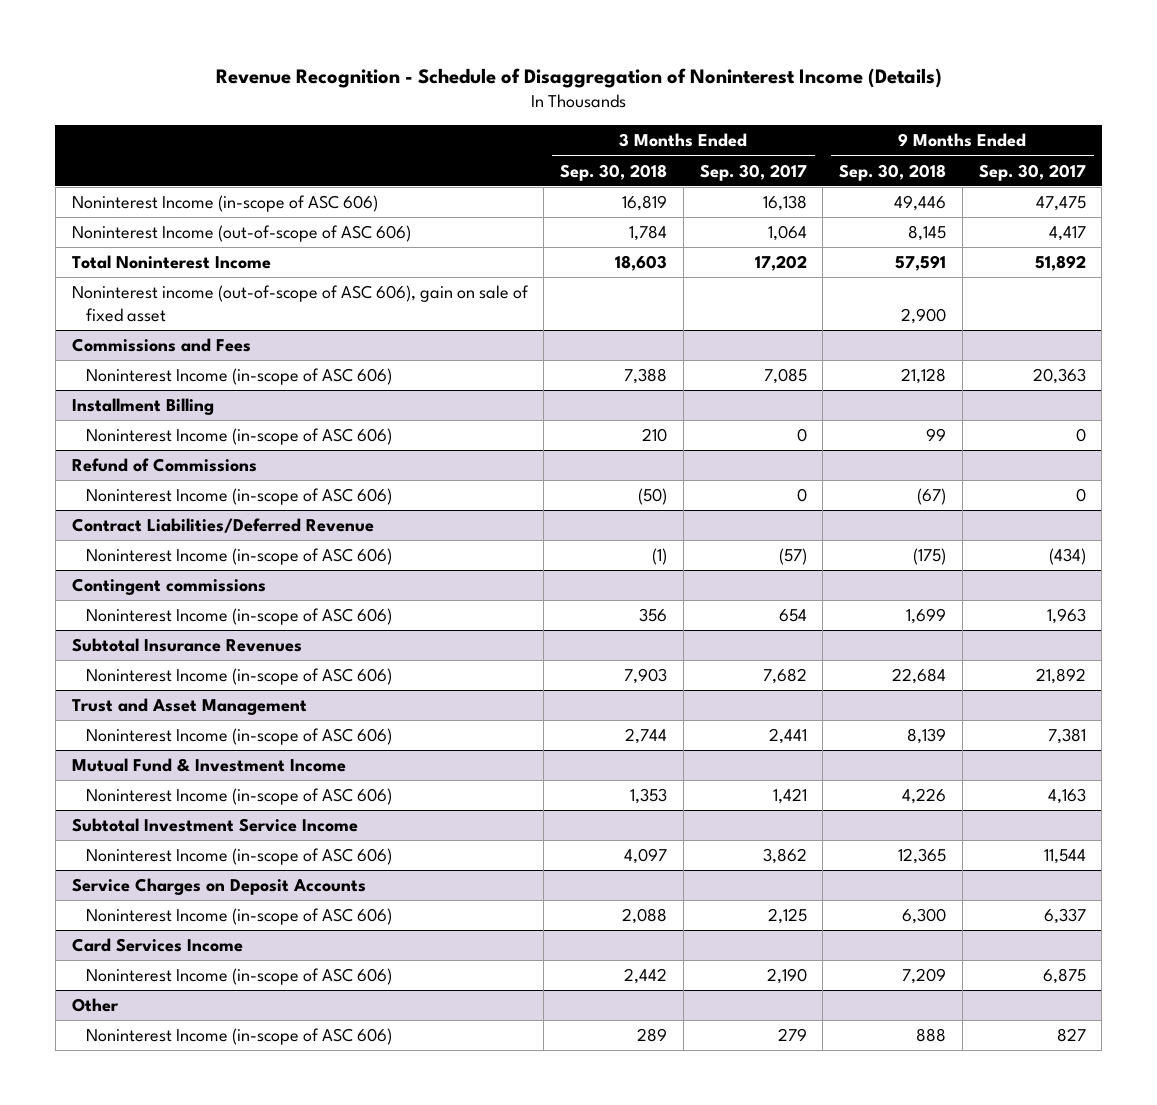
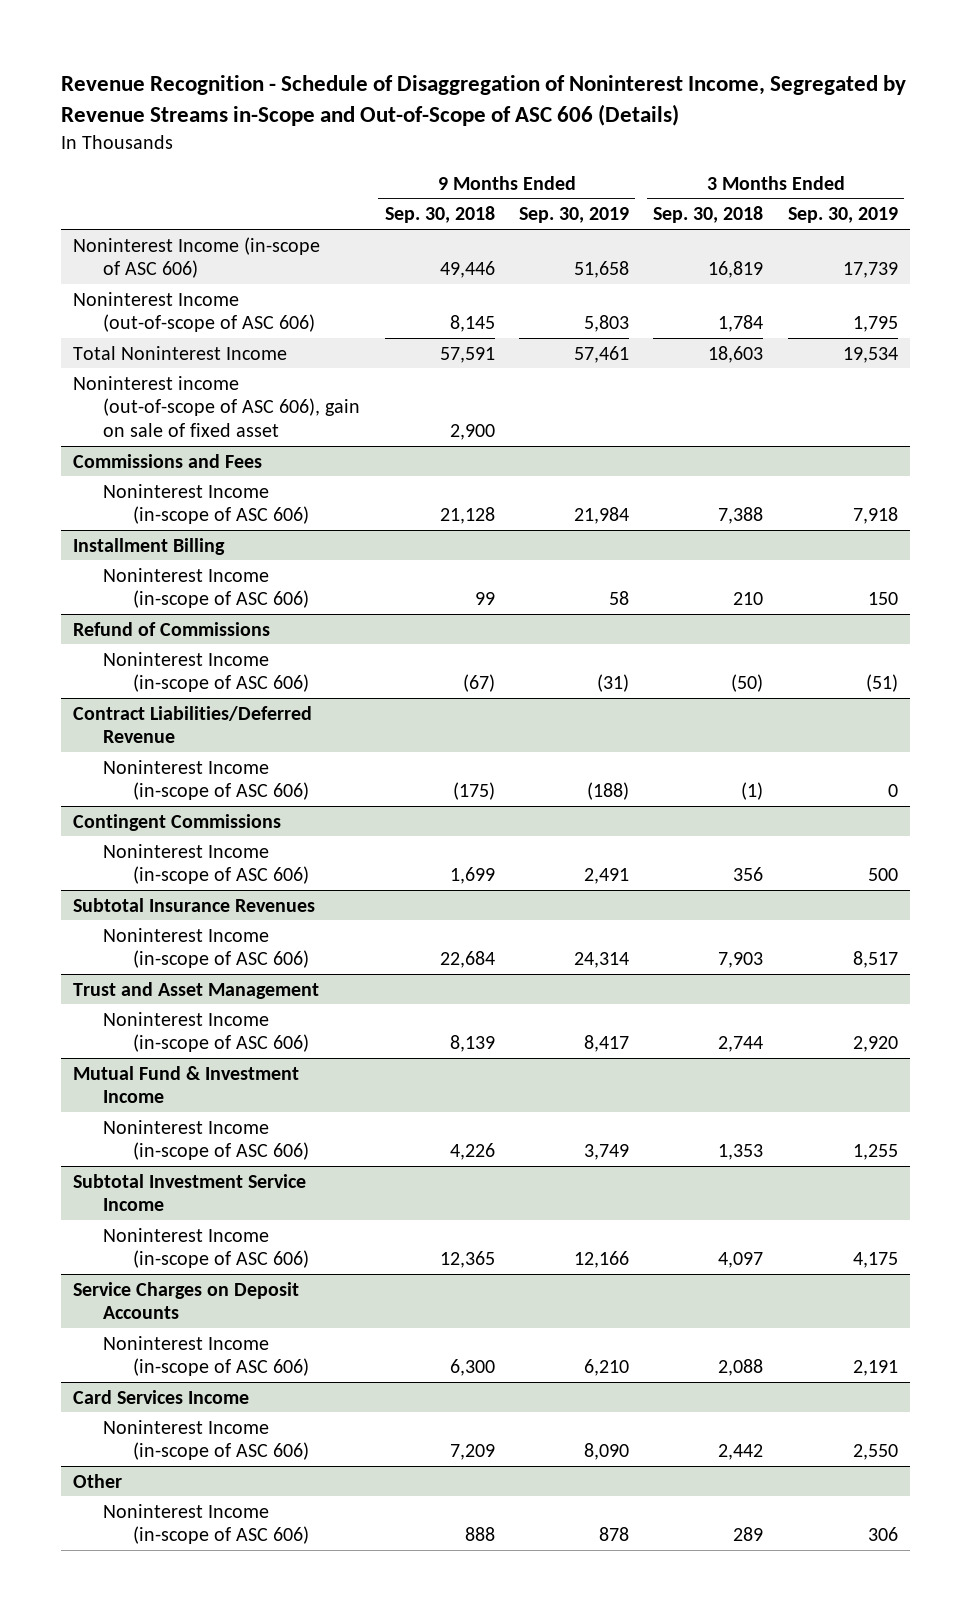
- Revenue Recognition - Schedule of Disaggregation of Noninterest Income (Details)
+ Revenue Recognition - Schedule of Disaggregation of Noninterest Income, Segregated by Revenue Streams in-Scope and Out-of-Scope of ASC 606 (Details)
- | 3 Months Ended Sep. 30, 2018 | 3 Months Ended Sep. 30, 2017 | 9 Months Ended Sep. 30, 2018 | 9 Months Ended Sep. 30, 2017
+ | 9 Months Ended Sep. 30, 2018 | 9 Months Ended Sep. 30, 2019 | 3 Months Ended Sep. 30, 2018 | 3 Months Ended Sep. 30, 2019
- Contingent commissions
+ Contingent Commissions

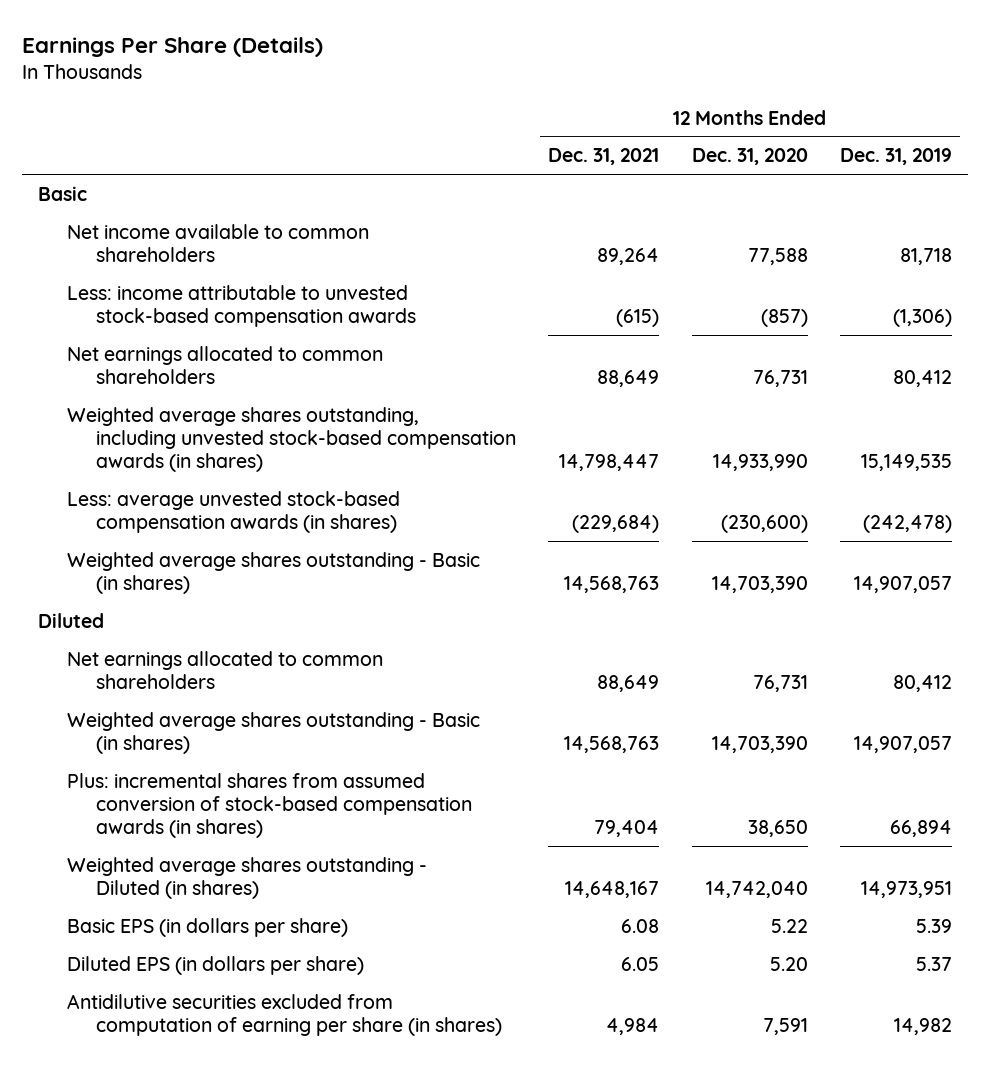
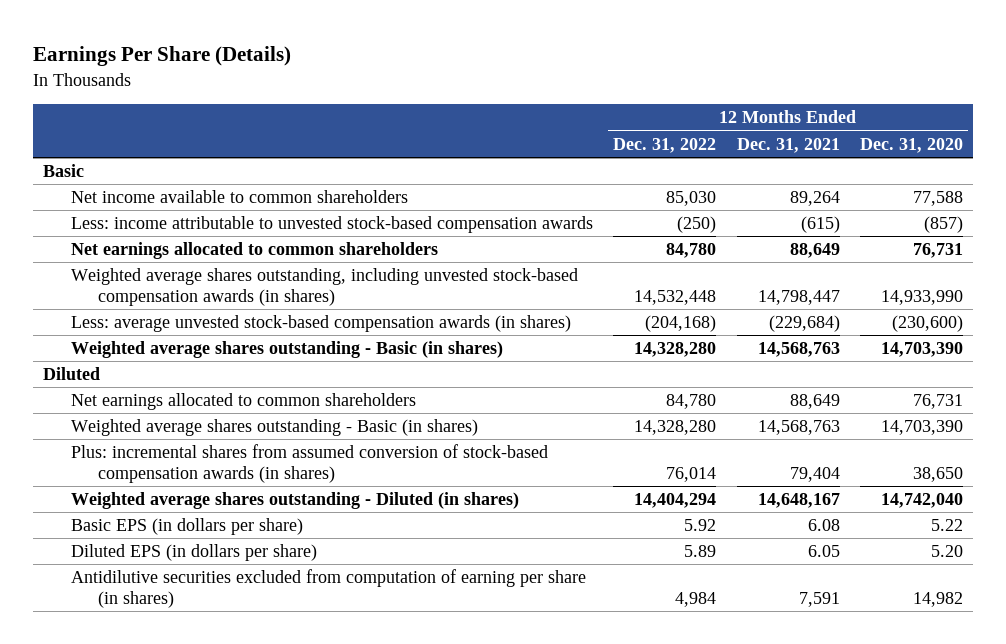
- | 12 Months Ended Dec. 31, 2021 | 12 Months Ended Dec. 31, 2020 | 12 Months Ended Dec. 31, 2019
+ | 12 Months Ended Dec. 31, 2022 | 12 Months Ended Dec. 31, 2021 | 12 Months Ended Dec. 31, 2020
- Antidilutive securities excluded from computation of earning per share (in shares) | 4,984 | 7,591 | 14,982
+ Antidilutive securities excluded from computation of earning per share (in shares) | 4,984 | 7,591 | 14,982

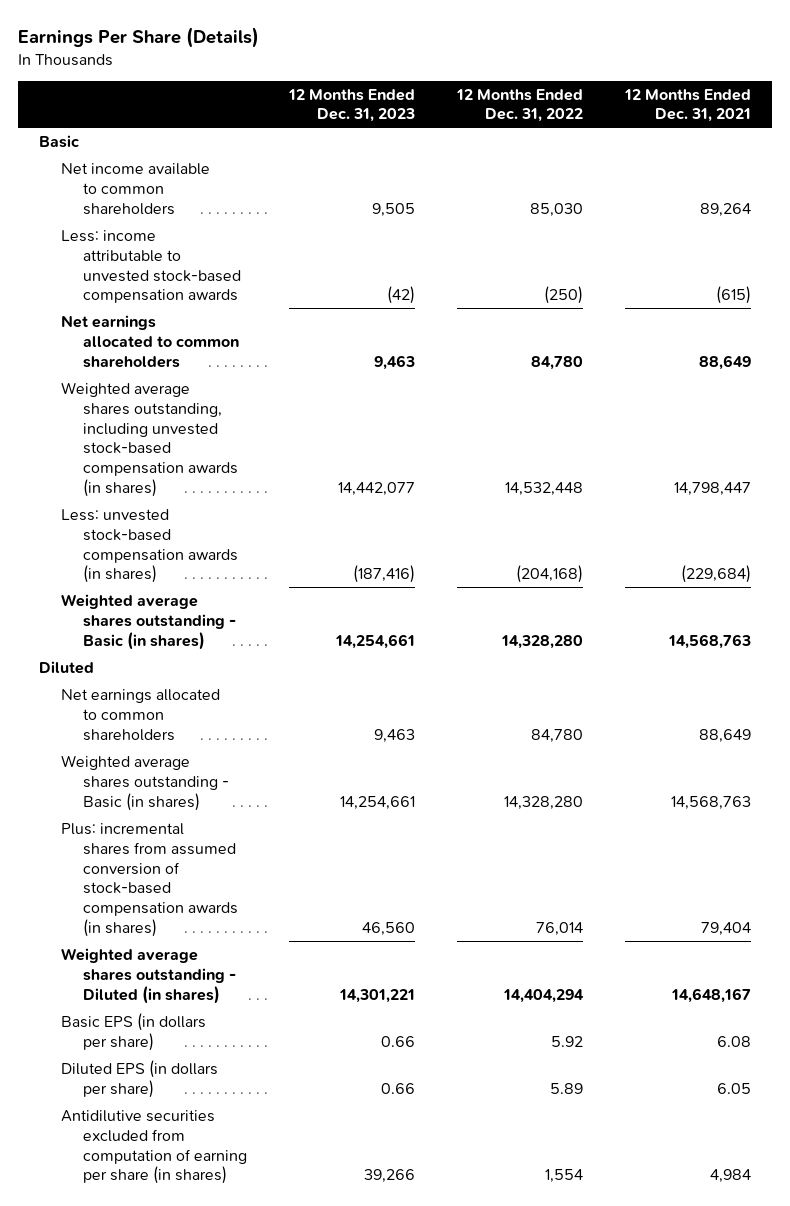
- | 12 Months Ended Dec. 31, 2022 | 12 Months Ended Dec. 31, 2021 | 12 Months Ended Dec. 31, 2020
+ | 12 Months Ended Dec. 31, 2023 | 12 Months Ended Dec. 31, 2022 | 12 Months Ended Dec. 31, 2021
- Less: average unvested stock-based compensation awards (in shares) | (204,168) | (229,684) | (230,600)
+ Less: unvested stock-based compensation awards (in shares) | (187,416) | (204,168) | (229,684)
- Antidilutive securities excluded from computation of earning per share (in shares) | 4,984 | 7,591 | 14,982
+ Antidilutive securities excluded from computation of earning per share (in shares) | 39,266 | 1,554 | 4,984

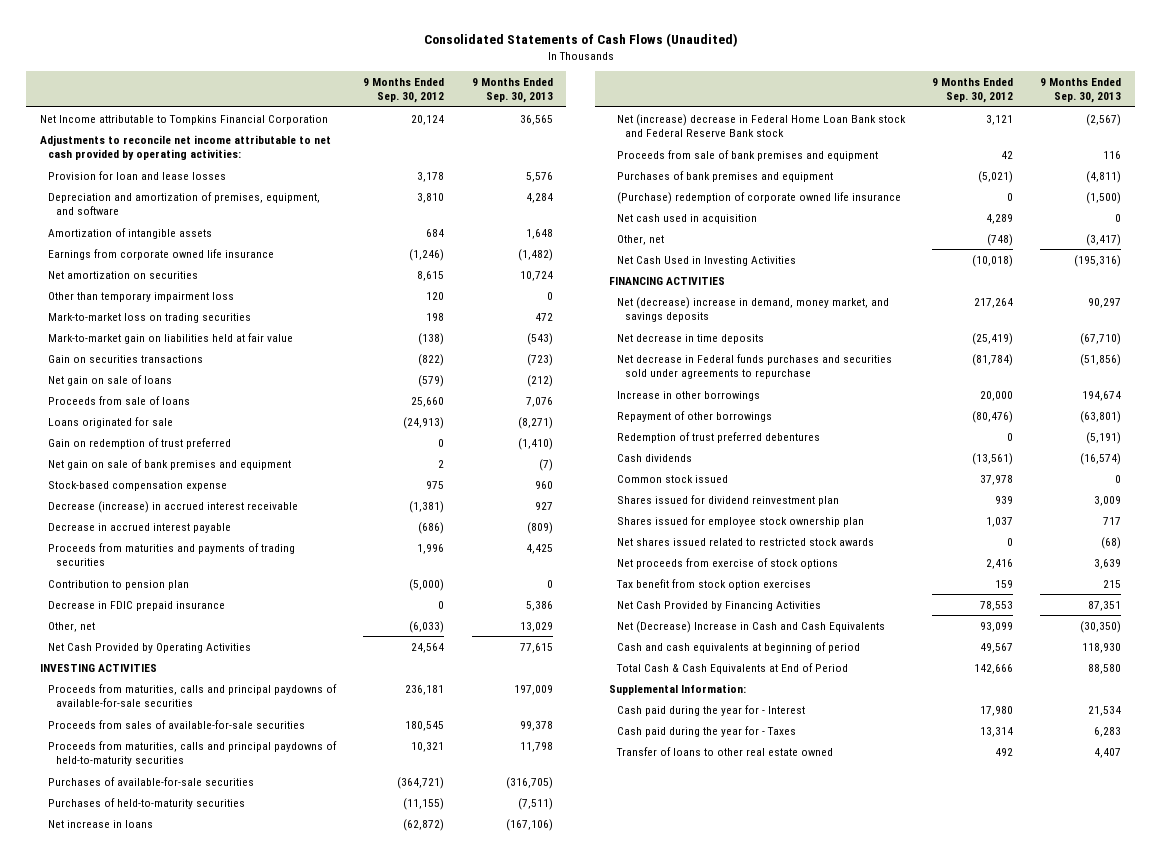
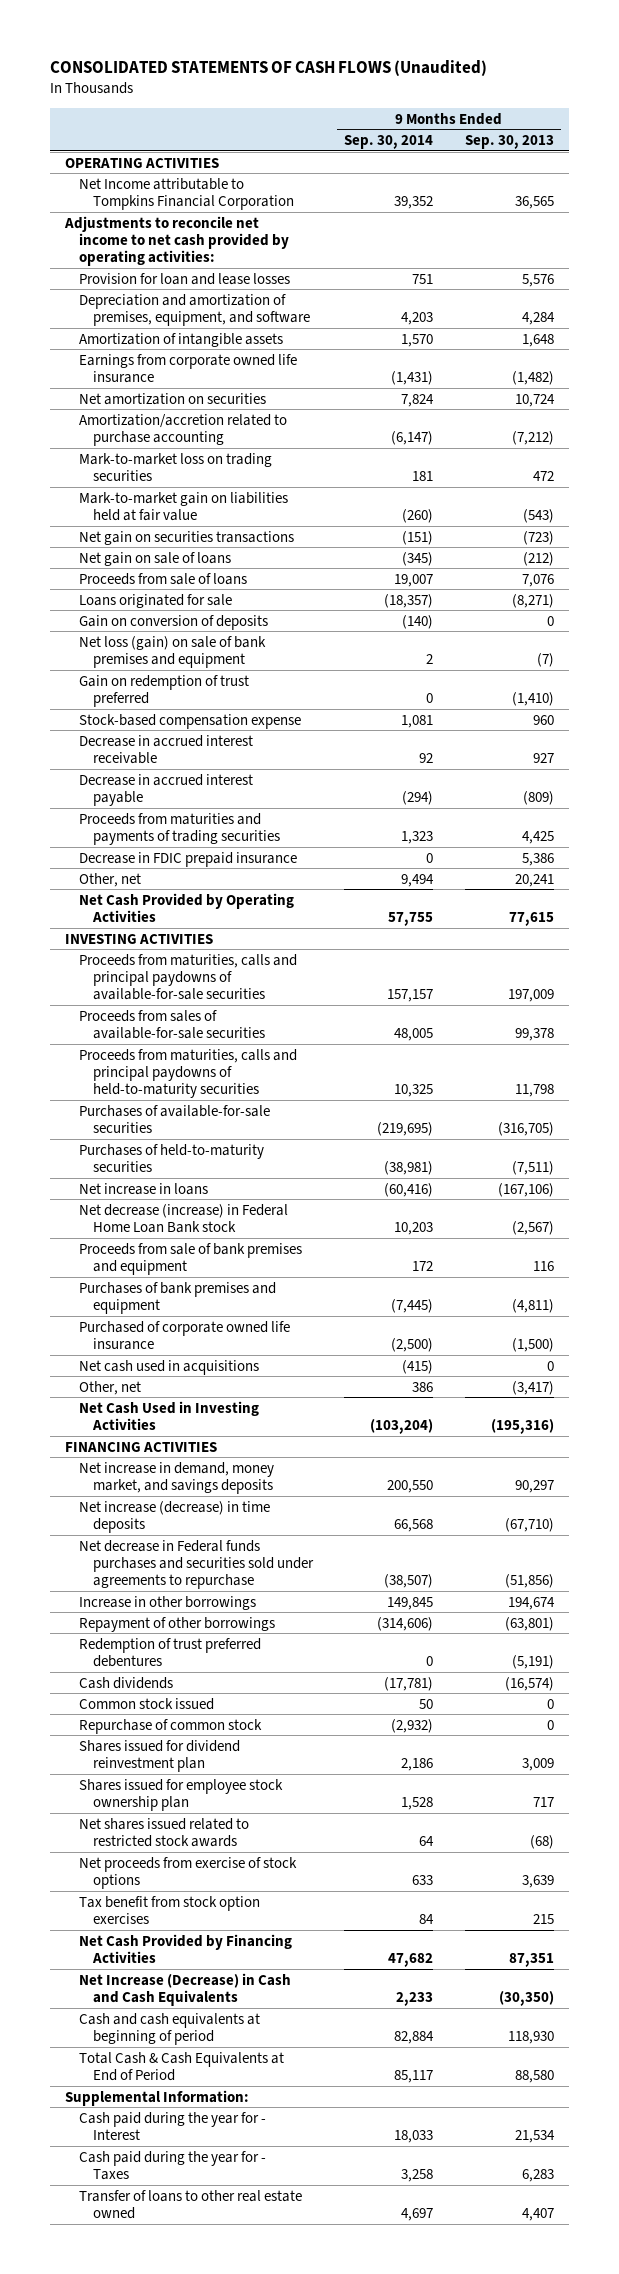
- Consolidated Statements of Cash Flows (Unaudited)
+ CONSOLIDATED STATEMENTS OF CASH FLOWS (Unaudited)
- | 9 Months Ended Sep. 30, 2012 | 9 Months Ended Sep. 30, 2013
+ | 9 Months Ended Sep. 30, 2014 | 9 Months Ended Sep. 30, 2013
+ OPERATING ACTIVITIES
- Adjustments to reconcile net income attributable to net cash provided by operating activities:
+ Adjustments to reconcile net income to net cash provided by operating activities:
- Other than temporary impairment loss | 120 | 0
+ Amortization/accretion related to purchase accounting | (6,147) | (7,212)
- Gain on securities transactions | (822) | (723)
+ Net gain on securities transactions | (151) | (723)
+ Gain on conversion of deposits | (140) | 0
+ Net loss (gain) on sale of bank premises and equipment | 2 | (7)
- Net gain on sale of bank premises and equipment | 2 | (7)
- Decrease (increase) in accrued interest receivable | (1,381) | 927
+ Decrease in accrued interest receivable | 92 | 927
- Contribution to pension plan | (5,000) | 0
- Other, net | (6,033) | 13,029
+ Other, net | 9,494 | 20,241
- Net (increase) decrease in Federal Home Loan Bank stock and Federal Reserve Bank stock | 3,121 | (2,567)
+ Net decrease (increase) in Federal Home Loan Bank stock | 10,203 | (2,567)
- (Purchase) redemption of corporate owned life insurance | 0 | (1,500)
- Net cash used in acquisition | 4,289 | 0
+ Purchased of corporate owned life insurance | (2,500) | (1,500)
+ Net cash used in acquisitions | (415) | 0
- Net (decrease) increase in demand, money market, and savings deposits | 217,264 | 90,297
- Net decrease in time deposits | (25,419) | (67,710)
+ Net increase in demand, money market, and savings deposits | 200,550 | 90,297
+ Net increase (decrease) in time deposits | 66,568 | (67,710)
+ Repurchase of common stock | (2,932) | 0
- Net (Decrease) Increase in Cash and Cash Equivalents | 93,099 | (30,350)
+ Net Increase (Decrease) in Cash and Cash Equivalents | 2,233 | (30,350)

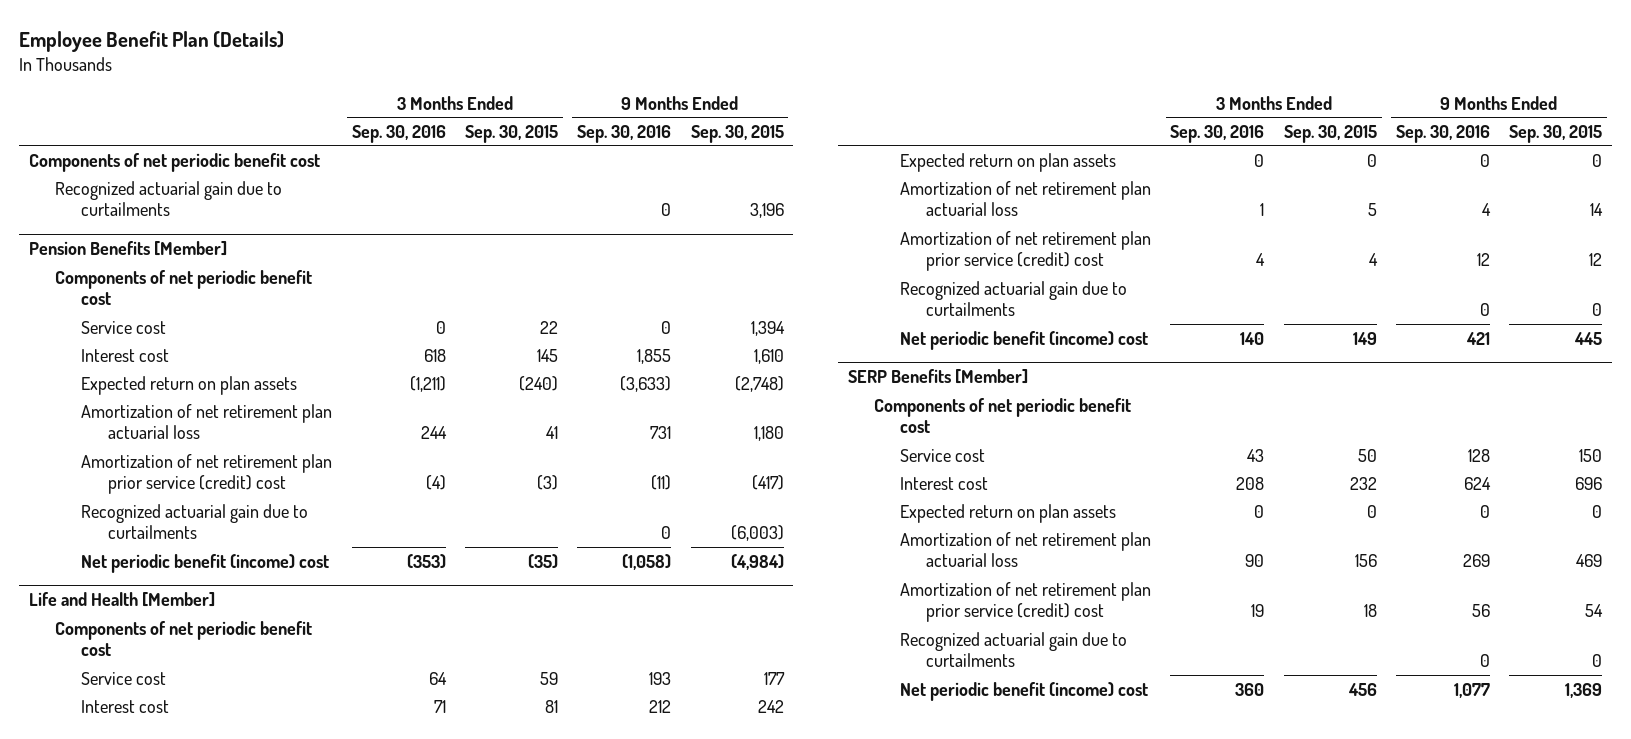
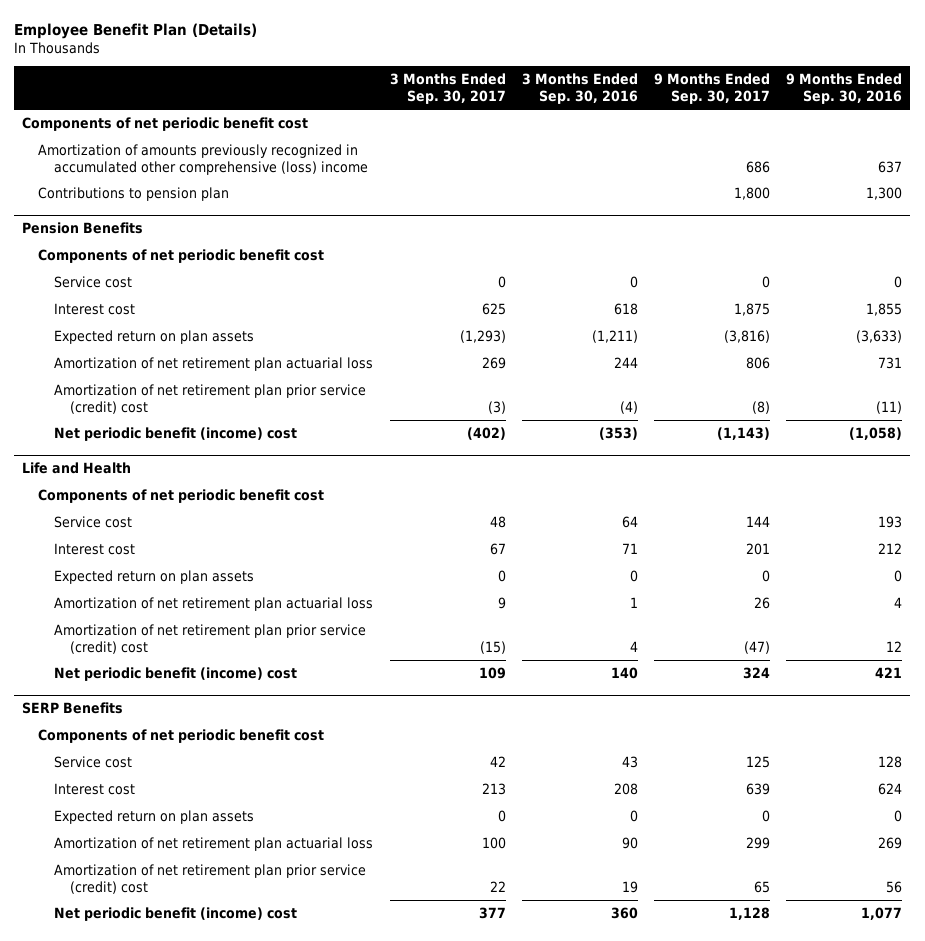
- | 3 Months Ended Sep. 30, 2016 | 3 Months Ended Sep. 30, 2015 | 9 Months Ended Sep. 30, 2016 | 9 Months Ended Sep. 30, 2015
+ | 3 Months Ended Sep. 30, 2017 | 3 Months Ended Sep. 30, 2016 | 9 Months Ended Sep. 30, 2017 | 9 Months Ended Sep. 30, 2016
- Recognized actuarial gain due to curtailments | | | 0 | 3,196
- Pension Benefits [Member]
+ Amortization of amounts previously recognized in accumulated other comprehensive (loss) income | | | 686 | 637
+ Contributions to pension plan | | | 1,800 | 1,300
+ Pension Benefits
- Recognized actuarial gain due to curtailments | | | 0 | (6,003)
- Life and Health [Member]
+ Life and Health
- Recognized actuarial gain due to curtailments | | | 0 | 0
- SERP Benefits [Member]
+ SERP Benefits
- Recognized actuarial gain due to curtailments | | | 0 | 0

